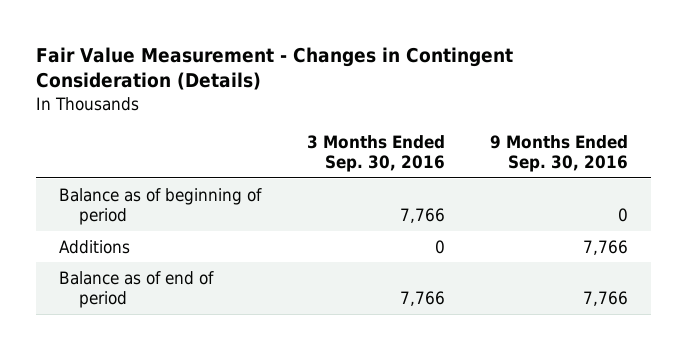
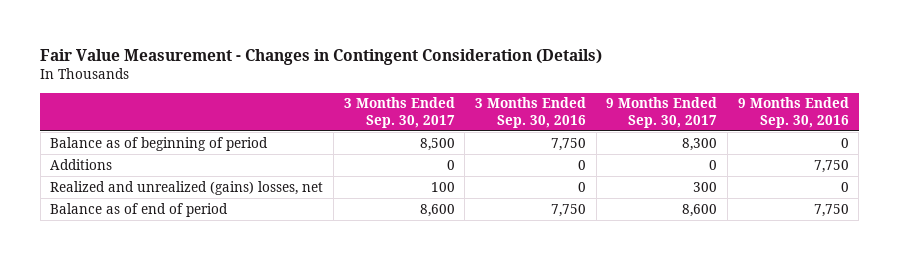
- | 3 Months Ended Sep. 30, 2016 | 9 Months Ended Sep. 30, 2016
+ | 3 Months Ended Sep. 30, 2017 | 3 Months Ended Sep. 30, 2016 | 9 Months Ended Sep. 30, 2017 | 9 Months Ended Sep. 30, 2016
- Balance as of beginning of period | 7,766 | 0
- Additions | 0 | 7,766
- Balance as of end of period | 7,766 | 7,766
+ Balance as of beginning of period | 8,500 | 7,750 | 8,300 | 0
+ Additions | 0 | 0 | 0 | 7,750
+ Realized and unrealized (gains) losses, net | 100 | 0 | 300 | 0
+ Balance as of end of period | 8,600 | 7,750 | 8,600 | 7,750

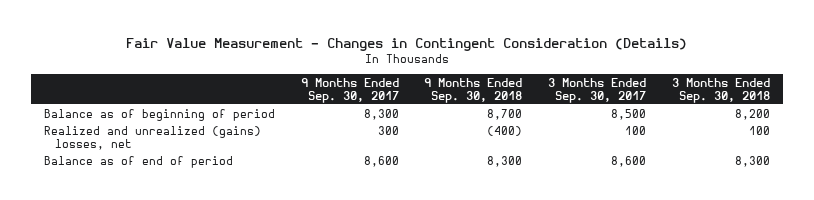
- | 3 Months Ended Sep. 30, 2017 | 3 Months Ended Sep. 30, 2016 | 9 Months Ended Sep. 30, 2017 | 9 Months Ended Sep. 30, 2016
+ | 9 Months Ended Sep. 30, 2017 | 9 Months Ended Sep. 30, 2018 | 3 Months Ended Sep. 30, 2017 | 3 Months Ended Sep. 30, 2018
- Additions | 0 | 0 | 0 | 7,750

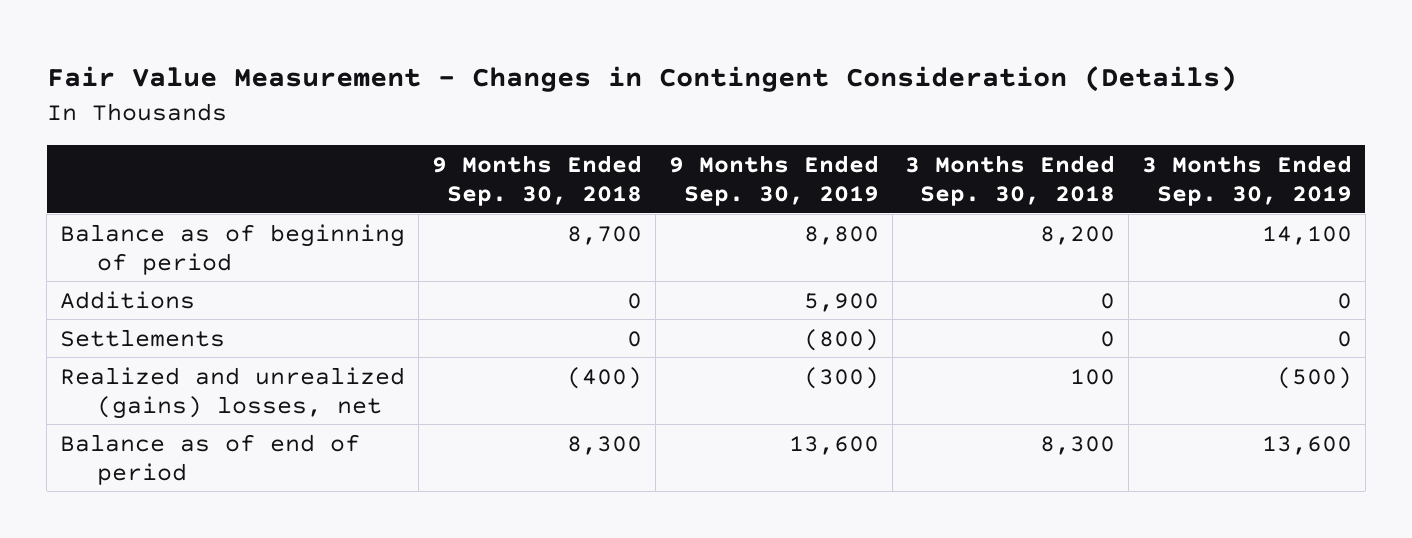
- | 9 Months Ended Sep. 30, 2017 | 9 Months Ended Sep. 30, 2018 | 3 Months Ended Sep. 30, 2017 | 3 Months Ended Sep. 30, 2018
+ | 9 Months Ended Sep. 30, 2018 | 9 Months Ended Sep. 30, 2019 | 3 Months Ended Sep. 30, 2018 | 3 Months Ended Sep. 30, 2019
+ Additions | 0 | 5,900 | 0 | 0
+ Settlements | 0 | (800) | 0 | 0

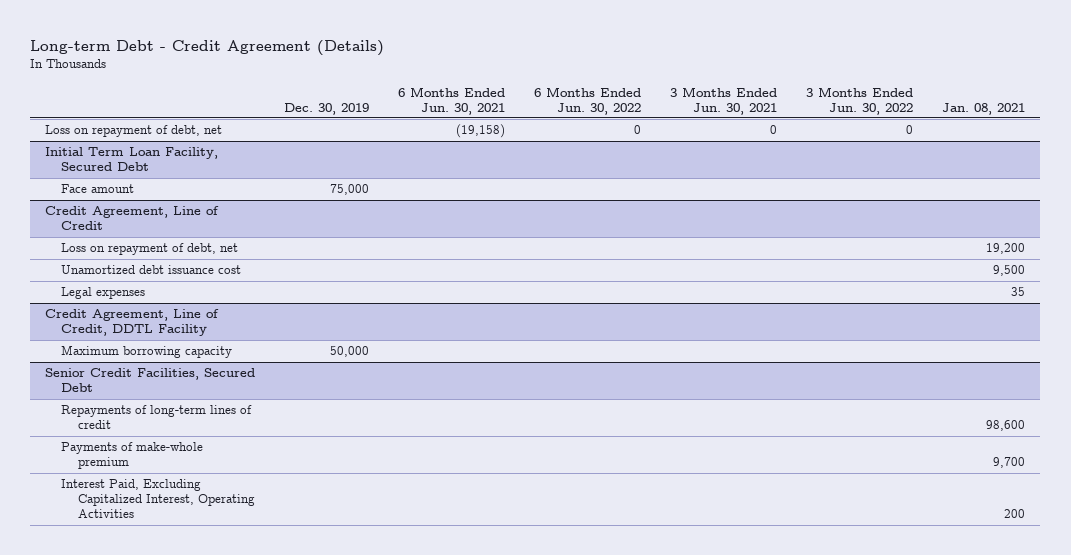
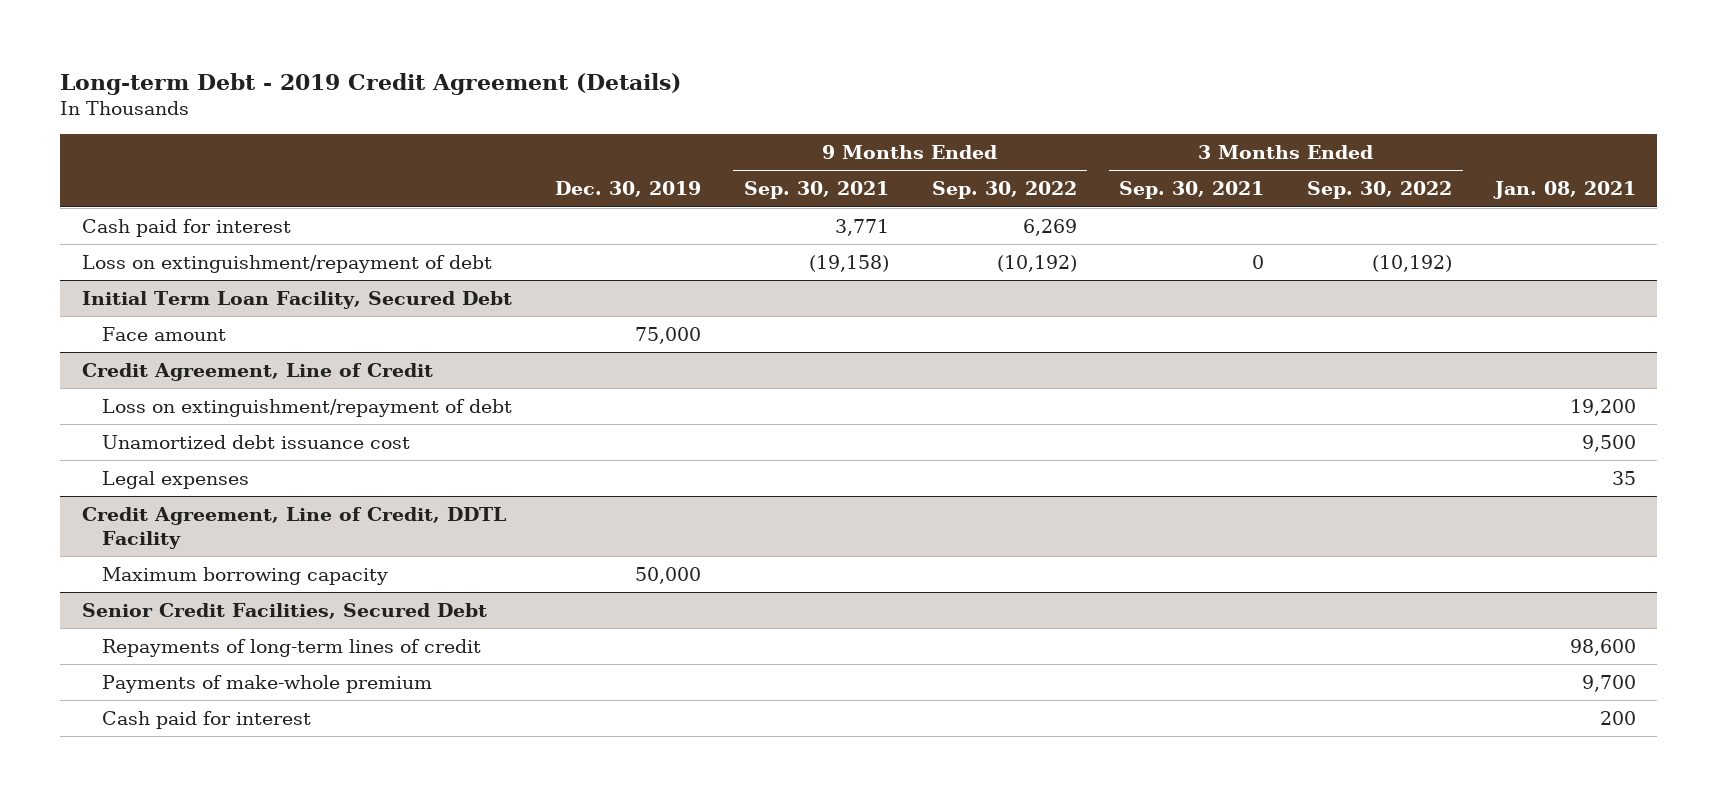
- Long-term Debt - Credit Agreement (Details)
+ Long-term Debt - 2019 Credit Agreement (Details)
- | Dec. 30, 2019 | 6 Months Ended Jun. 30, 2021 | 6 Months Ended Jun. 30, 2022 | 3 Months Ended Jun. 30, 2021 | 3 Months Ended Jun. 30, 2022 | Jan. 08, 2021
+ | Dec. 30, 2019 | 9 Months Ended Sep. 30, 2021 | 9 Months Ended Sep. 30, 2022 | 3 Months Ended Sep. 30, 2021 | 3 Months Ended Sep. 30, 2022 | Jan. 08, 2021
- Loss on repayment of debt, net | | (19,158) | 0 | 0 | 0 |
+ Cash paid for interest | | 3,771 | 6,269 | | |
+ Loss on extinguishment/repayment of debt | | (19,158) | (10,192) | 0 | (10,192) |
@ Credit Agreement, Line of Credit
- Loss on repayment of debt, net | | | | | | 19,200
+ Loss on extinguishment/repayment of debt | | | | | | 19,200
@ Senior Credit Facilities, Secured Debt
- Interest Paid, Excluding Capitalized Interest, Operating Activities | | | | | | 200
+ Cash paid for interest | | | | | | 200

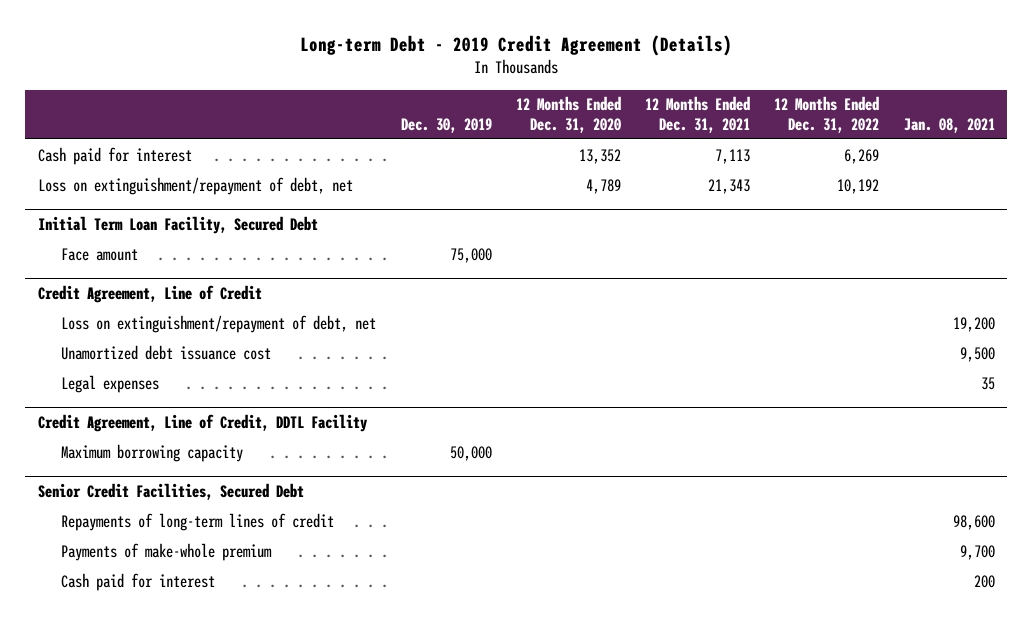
- | Dec. 30, 2019 | 9 Months Ended Sep. 30, 2021 | 9 Months Ended Sep. 30, 2022 | 3 Months Ended Sep. 30, 2021 | 3 Months Ended Sep. 30, 2022 | Jan. 08, 2021
+ | Dec. 30, 2019 | 12 Months Ended Dec. 31, 2020 | 12 Months Ended Dec. 31, 2021 | 12 Months Ended Dec. 31, 2022 | Jan. 08, 2021
- Loss on extinguishment/repayment of debt | | (19,158) | (10,192) | 0 | (10,192) |
+ Loss on extinguishment/repayment of debt, net | | 4,789 | 21,343 | 10,192 |
@ Credit Agreement, Line of Credit
- Loss on extinguishment/repayment of debt | | | | | | 19,200
+ Loss on extinguishment/repayment of debt, net | | | | | 19,200

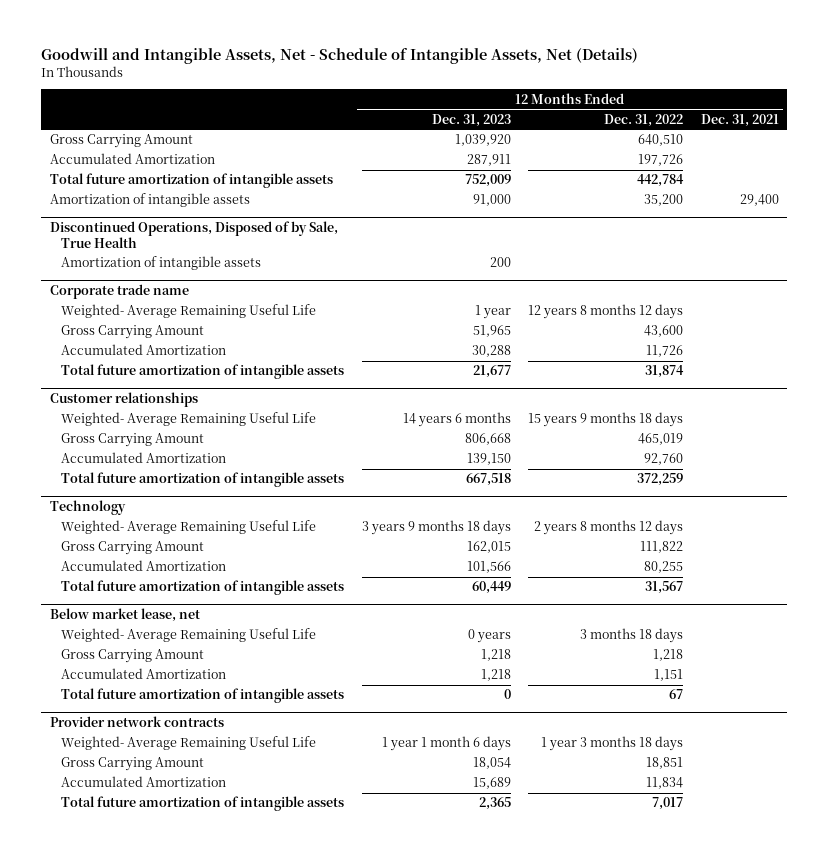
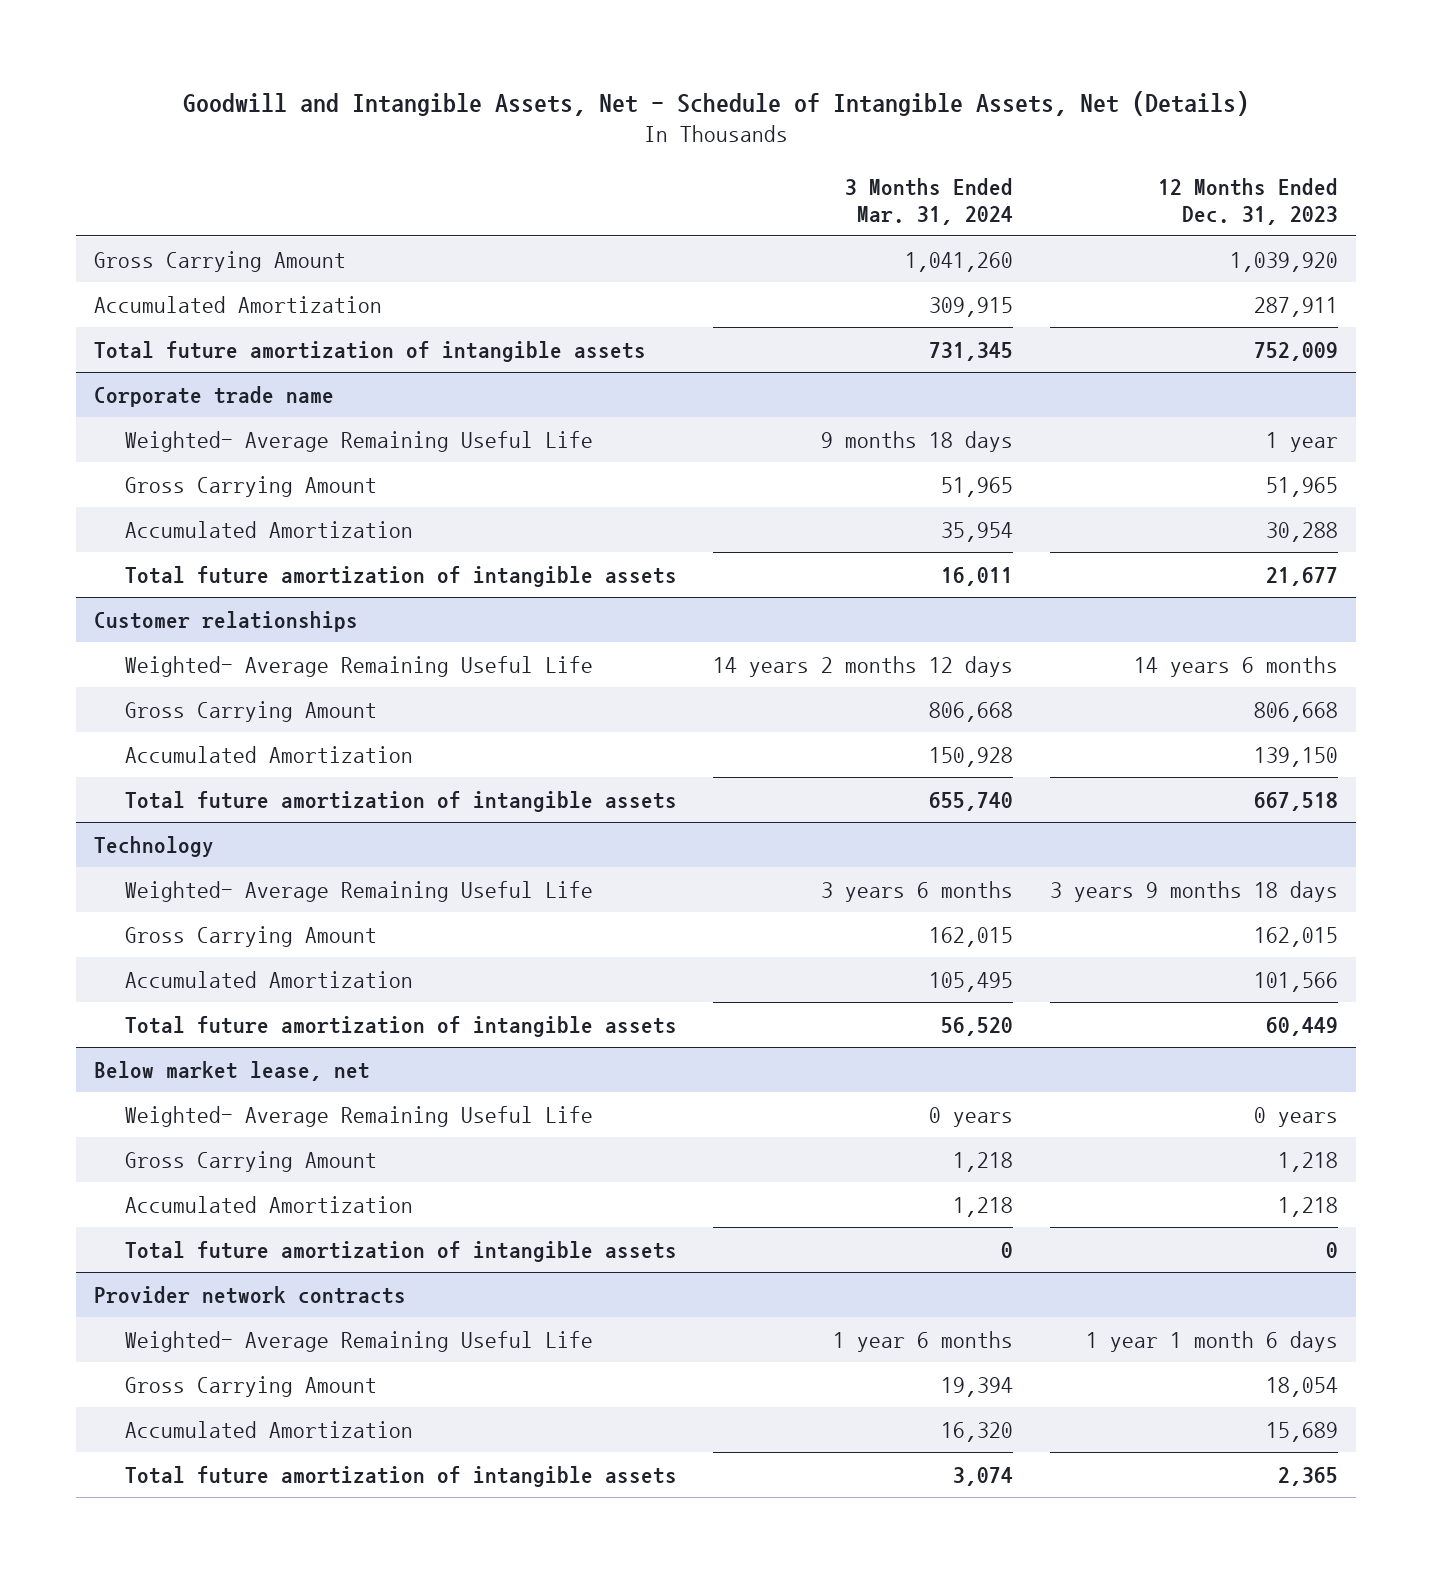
- | 12 Months Ended Dec. 31, 2023 | 12 Months Ended Dec. 31, 2022 | 12 Months Ended Dec. 31, 2021
+ | 3 Months Ended Mar. 31, 2024 | 12 Months Ended Dec. 31, 2023
- Amortization of intangible assets | 91,000 | 35,200 | 29,400
- Discontinued Operations, Disposed of by Sale, True Health
- Amortization of intangible assets | 200 | |

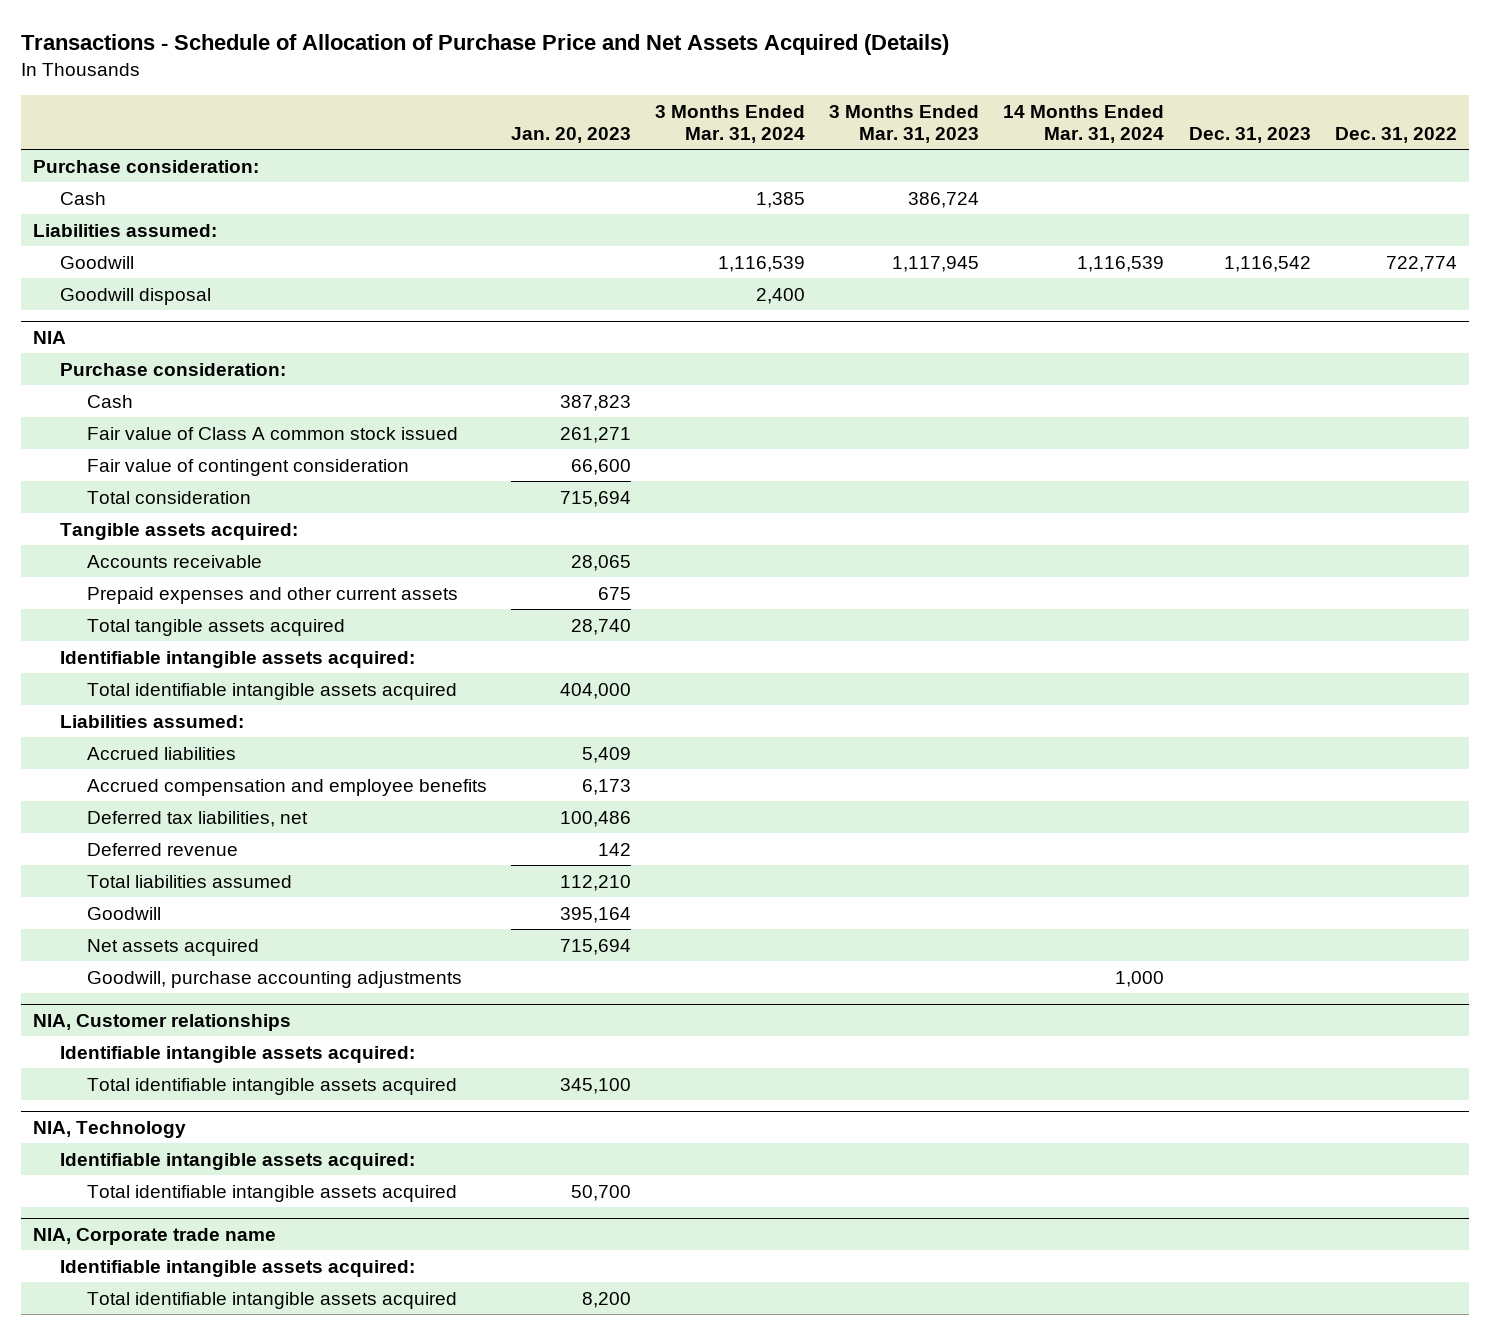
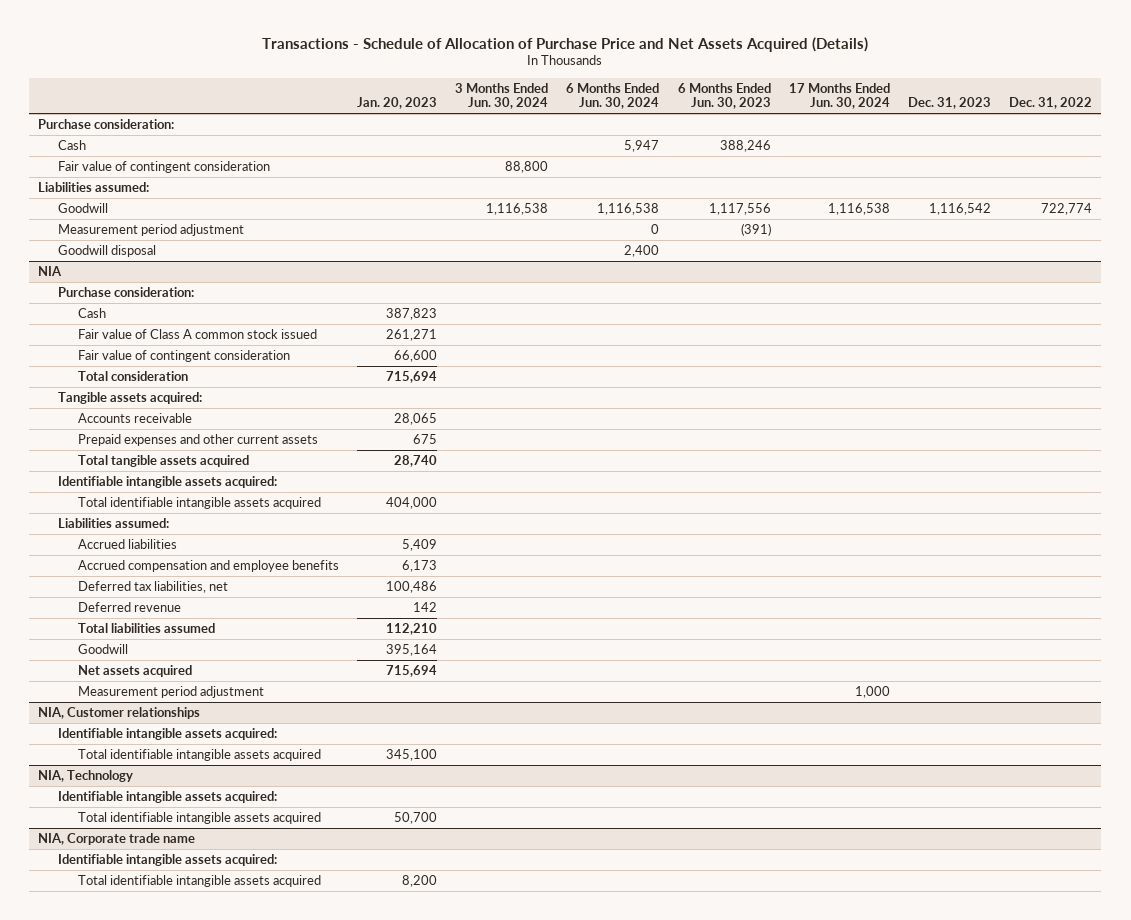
- | Jan. 20, 2023 | 3 Months Ended Mar. 31, 2024 | 3 Months Ended Mar. 31, 2023 | 14 Months Ended Mar. 31, 2024 | Dec. 31, 2023 | Dec. 31, 2022
+ | Jan. 20, 2023 | 3 Months Ended Jun. 30, 2024 | 6 Months Ended Jun. 30, 2024 | 6 Months Ended Jun. 30, 2023 | 17 Months Ended Jun. 30, 2024 | Dec. 31, 2023 | Dec. 31, 2022
+ Fair value of contingent consideration | | 88,800 | | | | |
+ Measurement period adjustment | | | 0 | (391) | | |
@ NIA
- Goodwill, purchase accounting adjustments | | | | 1,000 | |
+ Measurement period adjustment | | | | | 1,000 | |

